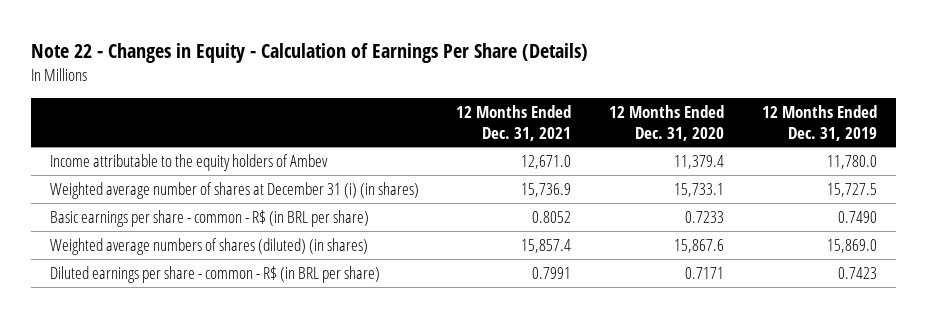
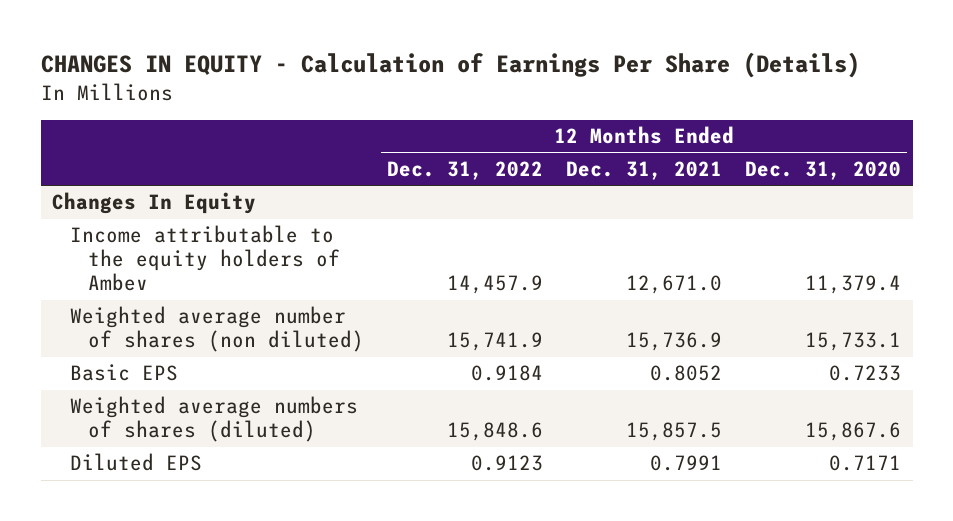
- Note 22 - Changes in Equity - Calculation of Earnings Per Share (Details)
+ CHANGES IN EQUITY - Calculation of Earnings Per Share (Details)
- | 12 Months Ended Dec. 31, 2021 | 12 Months Ended Dec. 31, 2020 | 12 Months Ended Dec. 31, 2019
+ | 12 Months Ended Dec. 31, 2022 | 12 Months Ended Dec. 31, 2021 | 12 Months Ended Dec. 31, 2020
+ Changes In Equity
- Weighted average number of shares at December 31 (i) (in shares) | 15,736.9 | 15,733.1 | 15,727.5
- Basic earnings per share - common - R$ (in BRL per share) | 0.8052 | 0.7233 | 0.7490
- Weighted average numbers of shares (diluted) (in shares) | 15,857.4 | 15,867.6 | 15,869.0
- Diluted earnings per share - common - R$ (in BRL per share) | 0.7991 | 0.7171 | 0.7423
+ Weighted average number of shares (non diluted) | 15,741.9 | 15,736.9 | 15,733.1
+ Basic EPS | 0.9184 | 0.8052 | 0.7233
+ Weighted average numbers of shares (diluted) | 15,848.6 | 15,857.5 | 15,867.6
+ Diluted EPS | 0.9123 | 0.7991 | 0.7171

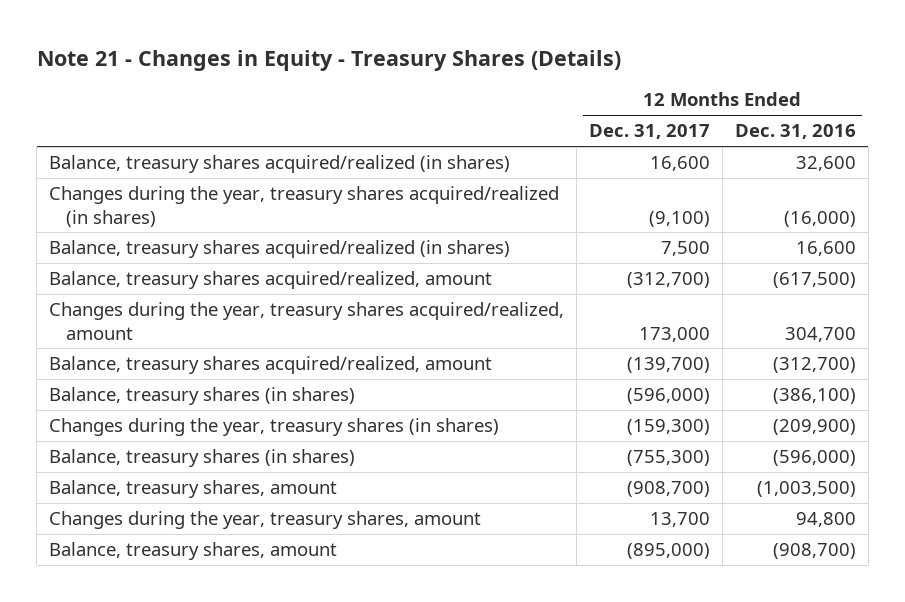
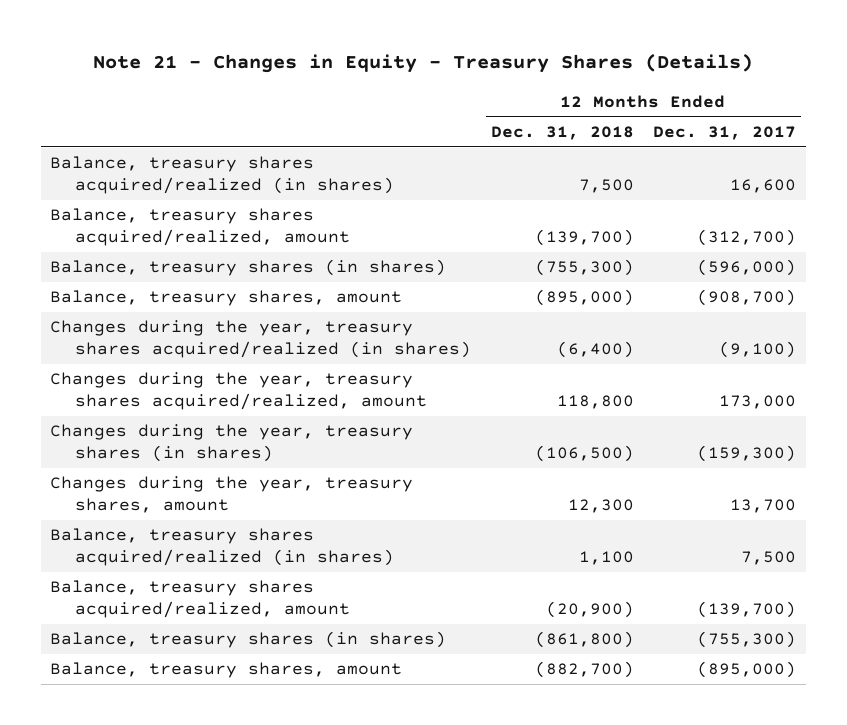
- | 12 Months Ended Dec. 31, 2017 | 12 Months Ended Dec. 31, 2016
+ | 12 Months Ended Dec. 31, 2018 | 12 Months Ended Dec. 31, 2017
moved down: Changes during the year, treasury shares acquired/realized (in shares) | (6,400) | (9,100)
moved down: Changes during the year, treasury shares acquired/realized, amount | 118,800 | 173,000
moved down: Changes during the year, treasury shares (in shares) | (106,500) | (159,300)
moved down: Balance, treasury shares acquired/realized (in shares) | 1,100 | 7,500
moved down: Balance, treasury shares acquired/realized, amount | (20,900) | (139,700)
moved down: Balance, treasury shares (in shares) | (861,800) | (755,300)

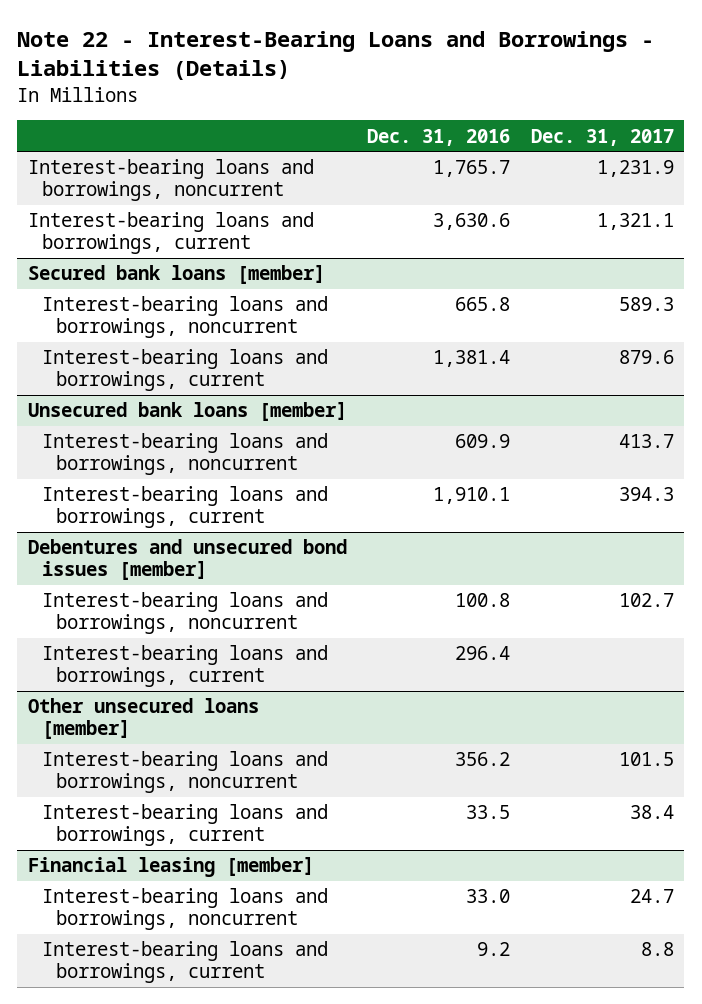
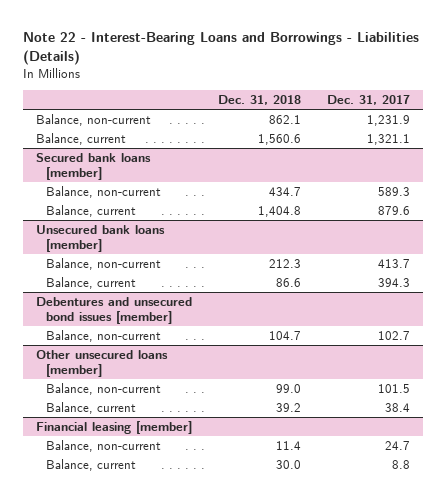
- | Dec. 31, 2016 | Dec. 31, 2017
+ | Dec. 31, 2018 | Dec. 31, 2017
- Interest-bearing loans and borrowings, noncurrent | 1,765.7 | 1,231.9
- Interest-bearing loans and borrowings, current | 3,630.6 | 1,321.1
+ Balance, non-current | 862.1 | 1,231.9
+ Balance, current | 1,560.6 | 1,321.1
@ Secured bank loans [member]
- Interest-bearing loans and borrowings, noncurrent | 665.8 | 589.3
- Interest-bearing loans and borrowings, current | 1,381.4 | 879.6
+ Balance, non-current | 434.7 | 589.3
+ Balance, current | 1,404.8 | 879.6
@ Unsecured bank loans [member]
- Interest-bearing loans and borrowings, noncurrent | 609.9 | 413.7
- Interest-bearing loans and borrowings, current | 1,910.1 | 394.3
+ Balance, non-current | 212.3 | 413.7
+ Balance, current | 86.6 | 394.3
@ Debentures and unsecured bond issues [member]
- Interest-bearing loans and borrowings, noncurrent | 100.8 | 102.7
- Interest-bearing loans and borrowings, current | 296.4 |
+ Balance, non-current | 104.7 | 102.7
@ Other unsecured loans [member]
- Interest-bearing loans and borrowings, noncurrent | 356.2 | 101.5
- Interest-bearing loans and borrowings, current | 33.5 | 38.4
+ Balance, non-current | 99.0 | 101.5
+ Balance, current | 39.2 | 38.4
@ Financial leasing [member]
- Interest-bearing loans and borrowings, noncurrent | 33.0 | 24.7
- Interest-bearing loans and borrowings, current | 9.2 | 8.8
+ Balance, non-current | 11.4 | 24.7
+ Balance, current | 30.0 | 8.8

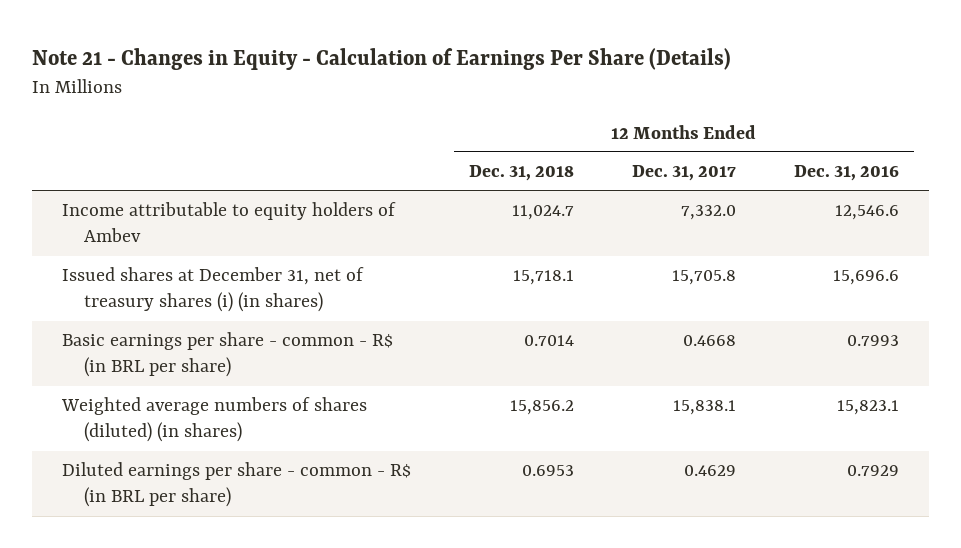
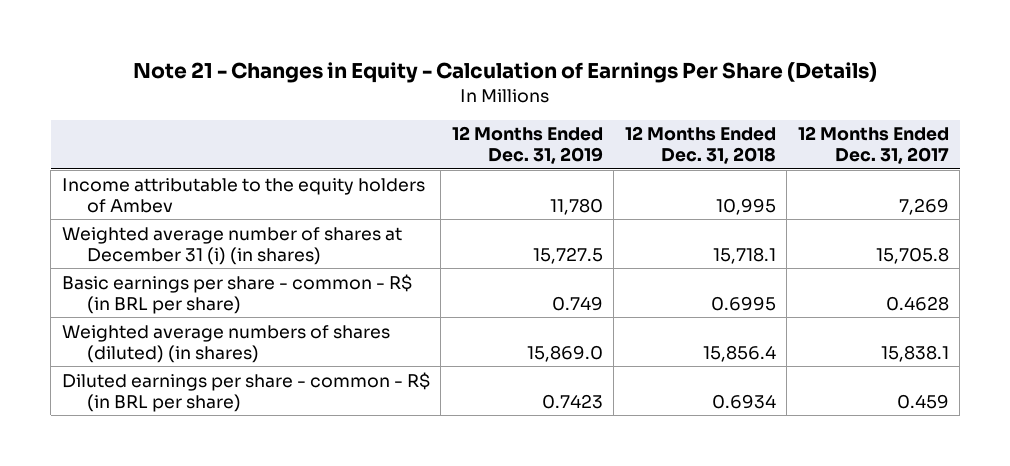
- | 12 Months Ended Dec. 31, 2018 | 12 Months Ended Dec. 31, 2017 | 12 Months Ended Dec. 31, 2016
+ | 12 Months Ended Dec. 31, 2019 | 12 Months Ended Dec. 31, 2018 | 12 Months Ended Dec. 31, 2017
- Income attributable to equity holders of Ambev | 11,024.7 | 7,332.0 | 12,546.6
- Issued shares at December 31, net of treasury shares (i) (in shares) | 15,718.1 | 15,705.8 | 15,696.6
- Basic earnings per share - common - R$ (in BRL per share) | 0.7014 | 0.4668 | 0.7993
- Weighted average numbers of shares (diluted) (in shares) | 15,856.2 | 15,838.1 | 15,823.1
- Diluted earnings per share - common - R$ (in BRL per share) | 0.6953 | 0.4629 | 0.7929
+ Income attributable to the equity holders of Ambev | 11,780 | 10,995 | 7,269
+ Weighted average number of shares at December 31 (i) (in shares) | 15,727.5 | 15,718.1 | 15,705.8
+ Basic earnings per share - common - R$ (in BRL per share) | 0.749 | 0.6995 | 0.4628
+ Weighted average numbers of shares (diluted) (in shares) | 15,869.0 | 15,856.4 | 15,838.1
+ Diluted earnings per share - common - R$ (in BRL per share) | 0.7423 | 0.6934 | 0.459

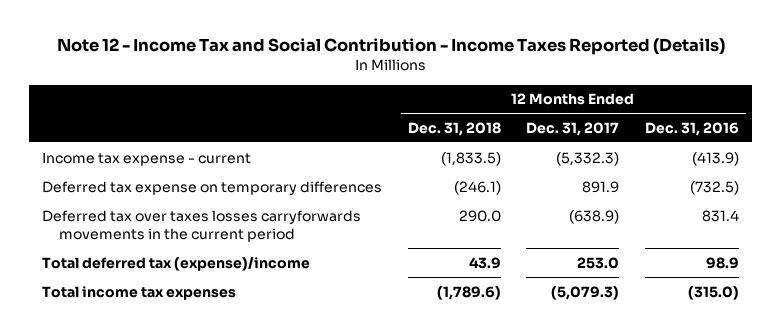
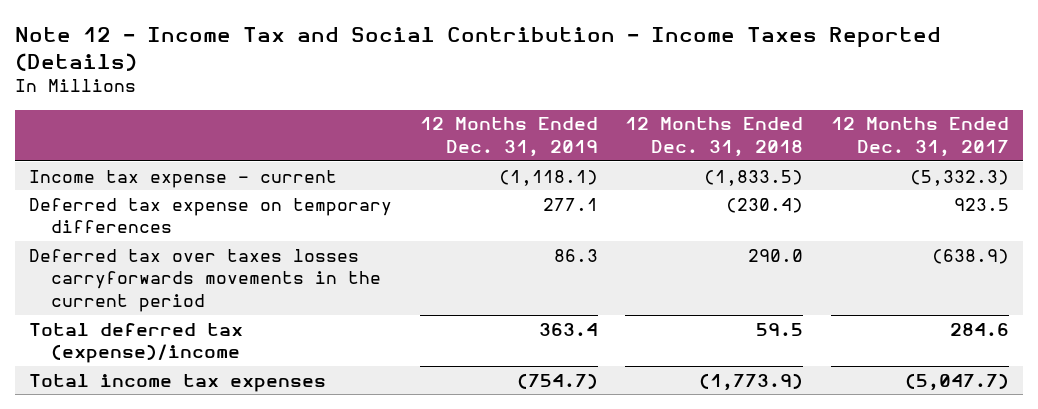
- | 12 Months Ended Dec. 31, 2018 | 12 Months Ended Dec. 31, 2017 | 12 Months Ended Dec. 31, 2016
+ | 12 Months Ended Dec. 31, 2019 | 12 Months Ended Dec. 31, 2018 | 12 Months Ended Dec. 31, 2017
- Deferred tax expense on temporary differences | (246.1) | 891.9 | (732.5)
+ Deferred tax expense on temporary differences | 277.1 | (230.4) | 923.5
- Total deferred tax (expense)/income | 43.9 | 253.0 | 98.9
- Total income tax expenses | (1,789.6) | (5,079.3) | (315.0)
+ Total deferred tax (expense)/income | 363.4 | 59.5 | 284.6
+ Total income tax expenses | (754.7) | (1,773.9) | (5,047.7)

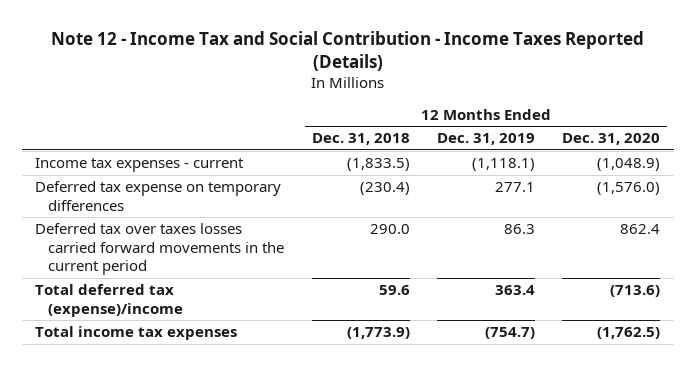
- | 12 Months Ended Dec. 31, 2019 | 12 Months Ended Dec. 31, 2018 | 12 Months Ended Dec. 31, 2017
+ | 12 Months Ended Dec. 31, 2018 | 12 Months Ended Dec. 31, 2019 | 12 Months Ended Dec. 31, 2020
- Income tax expense - current | (1,118.1) | (1,833.5) | (5,332.3)
+ Income tax expenses - current | (1,833.5) | (1,118.1) | (1,048.9)
- Deferred tax over taxes losses carryforwards movements in the current period | 86.3 | 290.0 | (638.9)
- Total deferred tax (expense)/income | 363.4 | 59.5 | 284.6
+ Deferred tax over taxes losses carried forward movements in the current period | 290.0 | 86.3 | 862.4
+ Total deferred tax (expense)/income | 59.6 | 363.4 | (713.6)

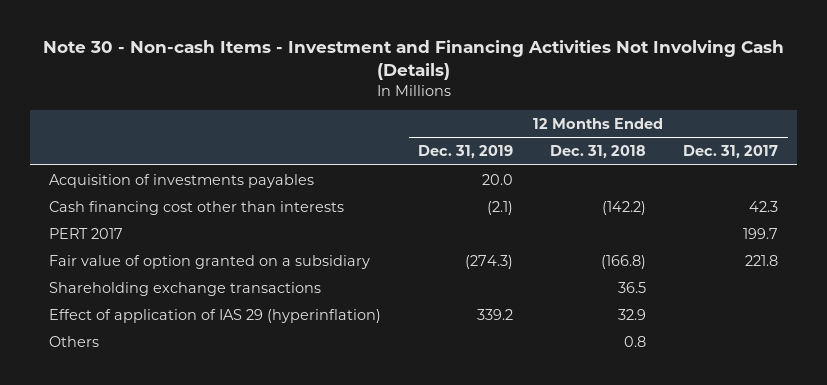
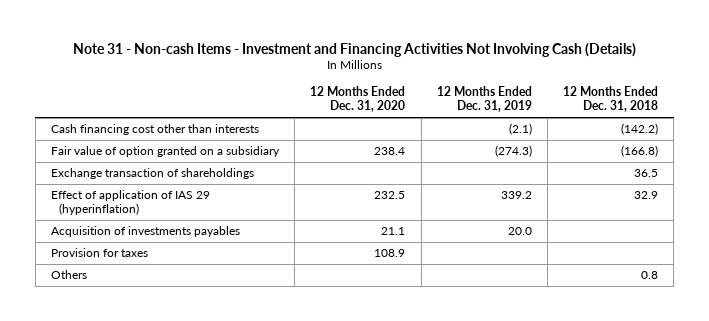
- Note 30 - Non-cash Items - Investment and Financing Activities Not Involving Cash (Details)
+ Note 31 - Non-cash Items - Investment and Financing Activities Not Involving Cash (Details)
- | 12 Months Ended Dec. 31, 2019 | 12 Months Ended Dec. 31, 2018 | 12 Months Ended Dec. 31, 2017
+ | 12 Months Ended Dec. 31, 2020 | 12 Months Ended Dec. 31, 2019 | 12 Months Ended Dec. 31, 2018
- PERT 2017 | | | 199.7
- Shareholding exchange transactions | | 36.5 |
+ Exchange transaction of shareholdings | | | 36.5
moved down: Acquisition of investments payables | 21.1 | 20.0 |
+ Provision for taxes | 108.9 | |

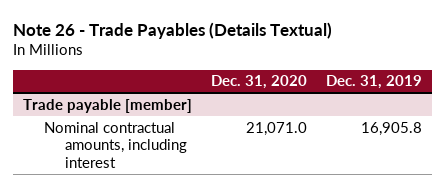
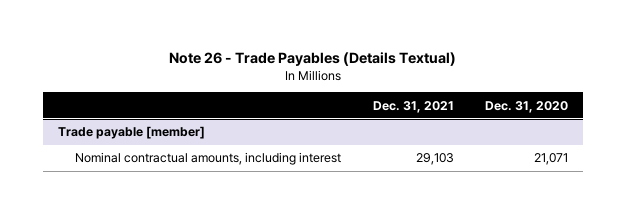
- | Dec. 31, 2020 | Dec. 31, 2019
+ | Dec. 31, 2021 | Dec. 31, 2020
@ Trade payable [member]
- Nominal contractual amounts, including interest | 21,071.0 | 16,905.8
+ Nominal contractual amounts, including interest | 29,103 | 21,071

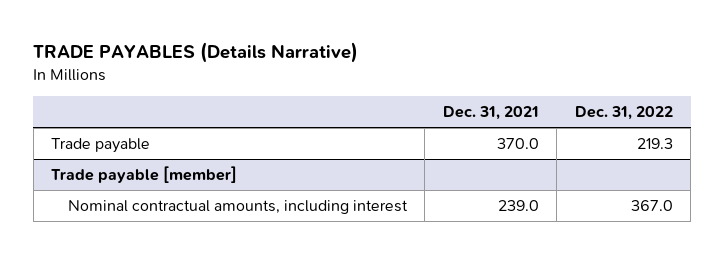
- Note 26 - Trade Payables (Details Textual)
+ TRADE PAYABLES (Details Narrative)
- | Dec. 31, 2021 | Dec. 31, 2020
+ | Dec. 31, 2021 | Dec. 31, 2022
+ Trade payable | 370.0 | 219.3
@ Trade payable [member]
- Nominal contractual amounts, including interest | 29,103 | 21,071
+ Nominal contractual amounts, including interest | 239.0 | 367.0

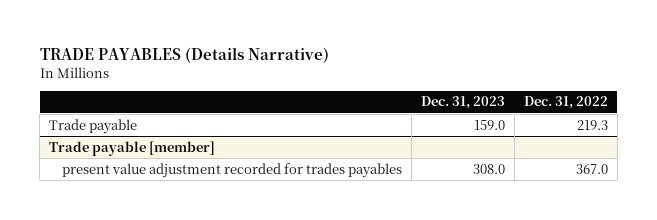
- | Dec. 31, 2021 | Dec. 31, 2022
+ | Dec. 31, 2023 | Dec. 31, 2022
@ Trade payable [member]
- Nominal contractual amounts, including interest | 239.0 | 367.0
+ present value adjustment recorded for trades payables | 308.0 | 367.0

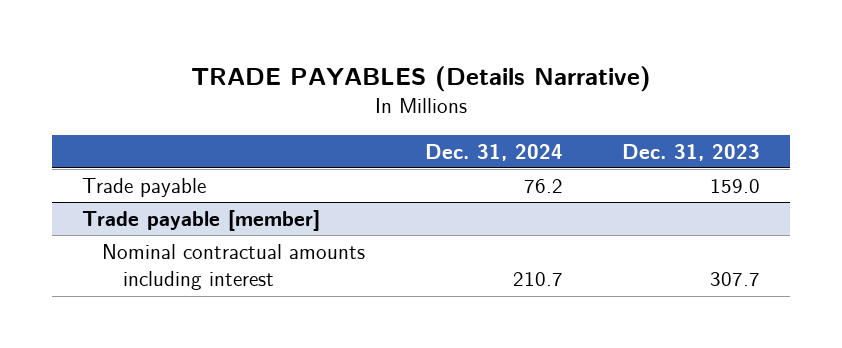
- | Dec. 31, 2023 | Dec. 31, 2022
+ | Dec. 31, 2024 | Dec. 31, 2023
@ Trade payable [member]
- present value adjustment recorded for trades payables | 308.0 | 367.0
+ Nominal contractual amounts including interest | 210.7 | 307.7

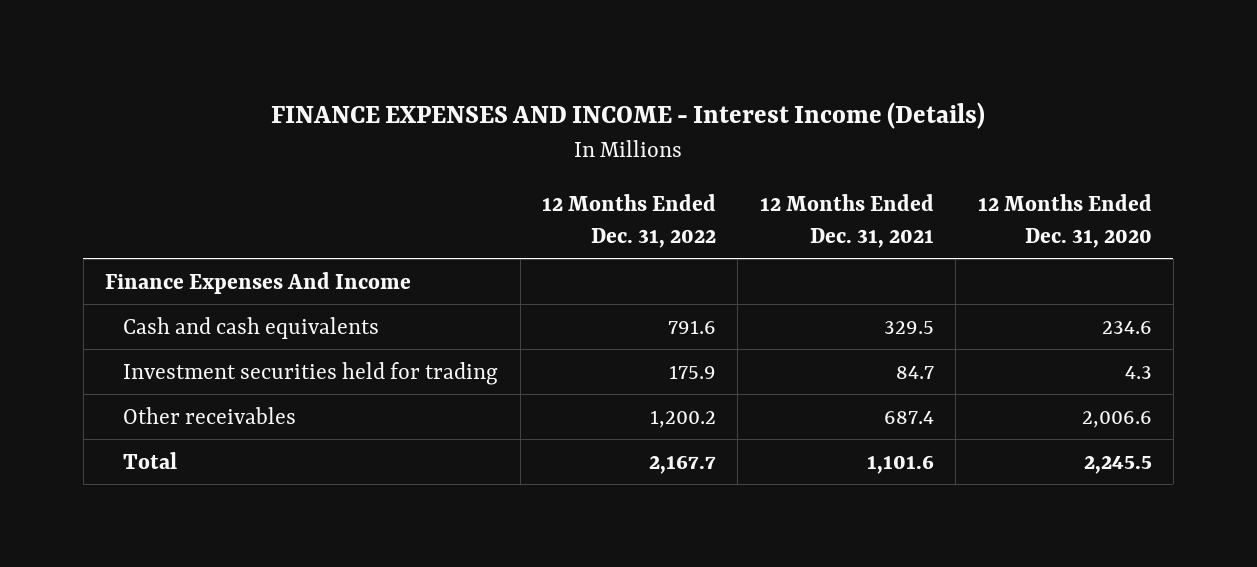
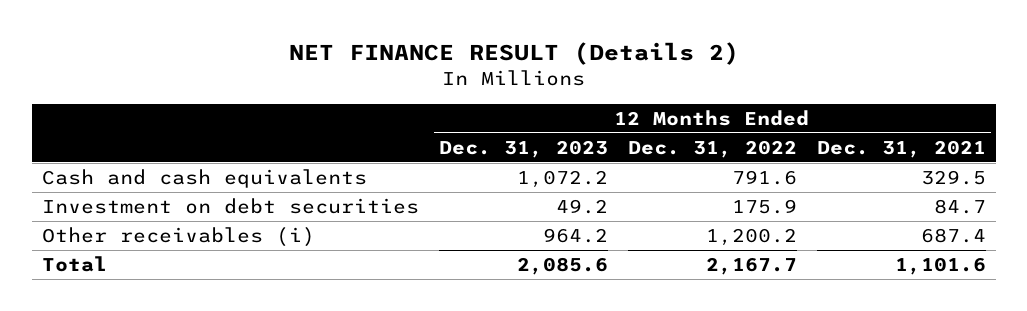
- FINANCE EXPENSES AND INCOME - Interest Income (Details)
+ NET FINANCE RESULT (Details 2)
- | 12 Months Ended Dec. 31, 2022 | 12 Months Ended Dec. 31, 2021 | 12 Months Ended Dec. 31, 2020
+ | 12 Months Ended Dec. 31, 2023 | 12 Months Ended Dec. 31, 2022 | 12 Months Ended Dec. 31, 2021
- Finance Expenses And Income
- Investment securities held for trading | 175.9 | 84.7 | 4.3
- Other receivables | 1,200.2 | 687.4 | 2,006.6
+ Investment on debt securities | 49.2 | 175.9 | 84.7
+ Other receivables (i) | 964.2 | 1,200.2 | 687.4

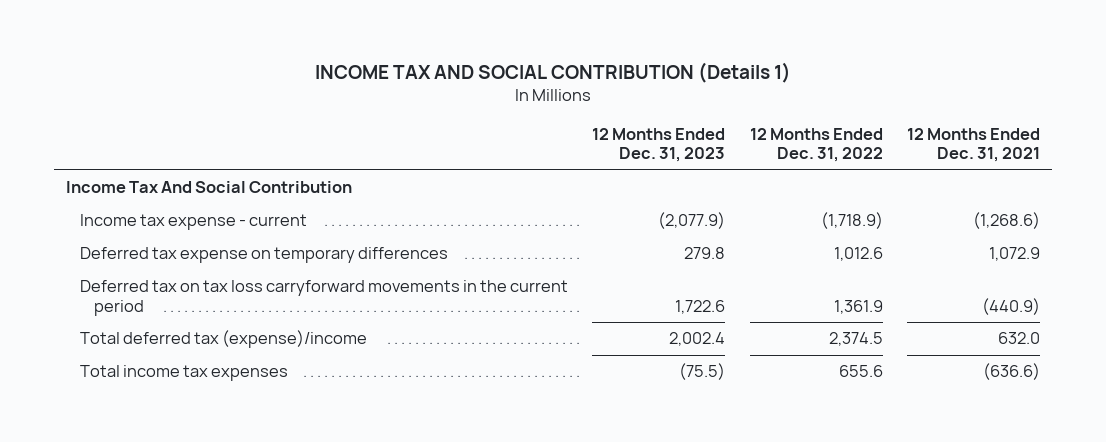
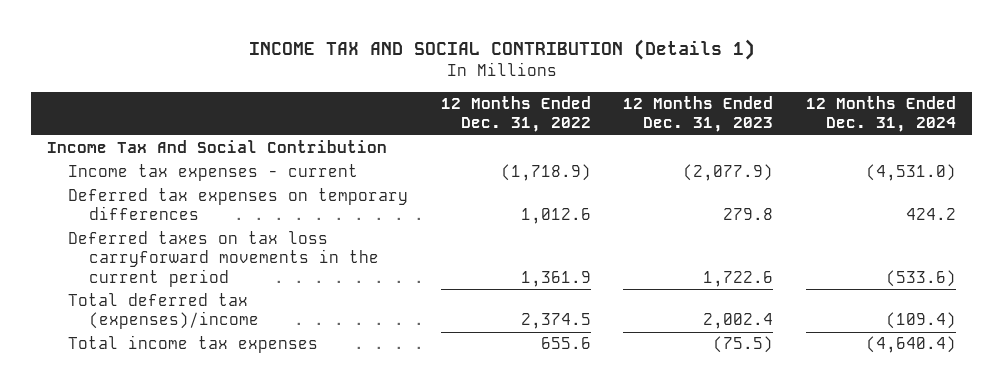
- | 12 Months Ended Dec. 31, 2023 | 12 Months Ended Dec. 31, 2022 | 12 Months Ended Dec. 31, 2021
+ | 12 Months Ended Dec. 31, 2022 | 12 Months Ended Dec. 31, 2023 | 12 Months Ended Dec. 31, 2024
- Income tax expense - current | (2,077.9) | (1,718.9) | (1,268.6)
- Deferred tax expense on temporary differences | 279.8 | 1,012.6 | 1,072.9
- Deferred tax on tax loss carryforward movements in the current period | 1,722.6 | 1,361.9 | (440.9)
- Total deferred tax (expense)/income | 2,002.4 | 2,374.5 | 632.0
+ Income tax expenses - current | (1,718.9) | (2,077.9) | (4,531.0)
+ Deferred tax expenses on temporary differences | 1,012.6 | 279.8 | 424.2
+ Deferred taxes on tax loss carryforward movements in the current period | 1,361.9 | 1,722.6 | (533.6)
+ Total deferred tax (expenses)/income | 2,374.5 | 2,002.4 | (109.4)

